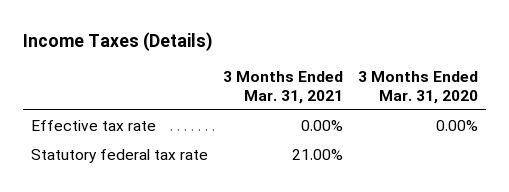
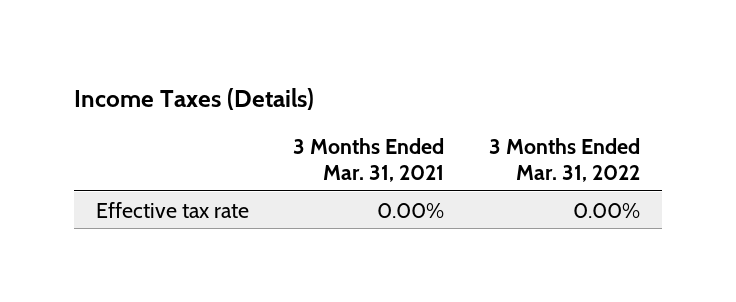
- | 3 Months Ended Mar. 31, 2021 | 3 Months Ended Mar. 31, 2020
+ | 3 Months Ended Mar. 31, 2021 | 3 Months Ended Mar. 31, 2022
- Statutory federal tax rate | 21.00% |

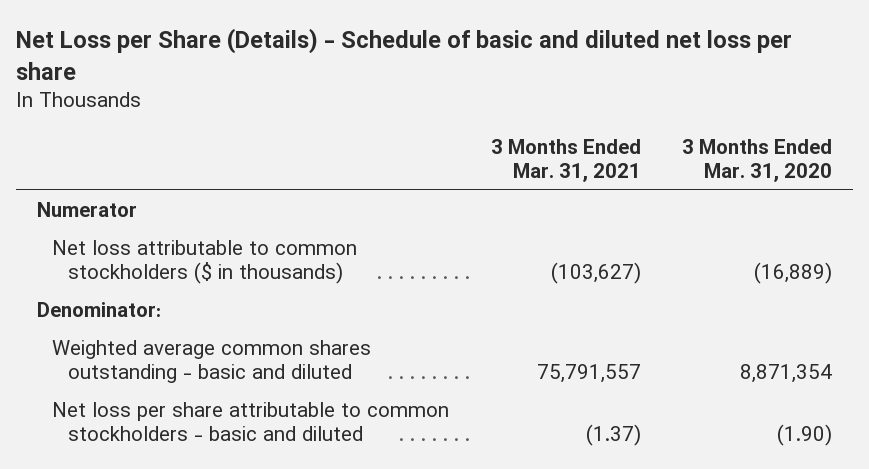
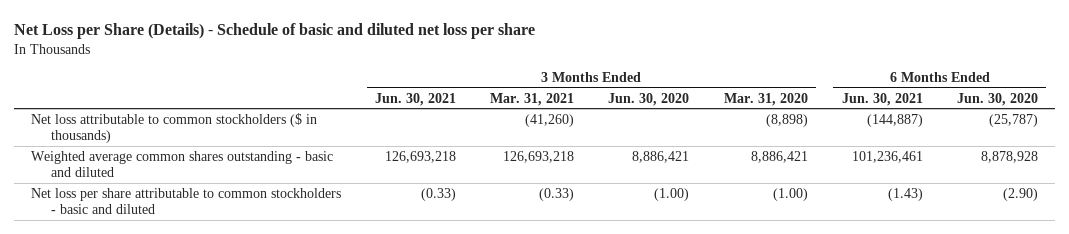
- | 3 Months Ended Mar. 31, 2021 | 3 Months Ended Mar. 31, 2020
+ | 3 Months Ended Jun. 30, 2021 | 3 Months Ended Mar. 31, 2021 | 3 Months Ended Jun. 30, 2020 | 3 Months Ended Mar. 31, 2020 | 6 Months Ended Jun. 30, 2021 | 6 Months Ended Jun. 30, 2020
- Numerator
- Net loss attributable to common stockholders ($ in thousands) | (103,627) | (16,889)
- Denominator:
- Weighted average common shares outstanding - basic and diluted | 75,791,557 | 8,871,354
- Net loss per share attributable to common stockholders - basic and diluted | (1.37) | (1.90)
+ Net loss attributable to common stockholders ($ in thousands) | | (41,260) | | (8,898) | (144,887) | (25,787)
+ Weighted average common shares outstanding - basic and diluted | 126,693,218 | 126,693,218 | 8,886,421 | 8,886,421 | 101,236,461 | 8,878,928
+ Net loss per share attributable to common stockholders - basic and diluted | (0.33) | (0.33) | (1.00) | (1.00) | (1.43) | (2.90)

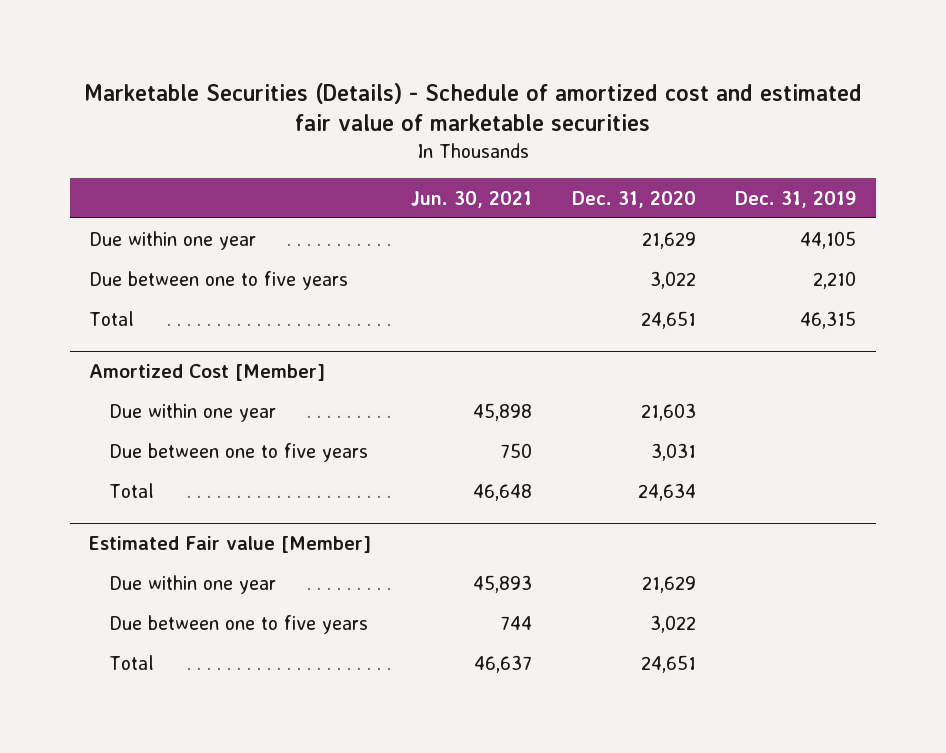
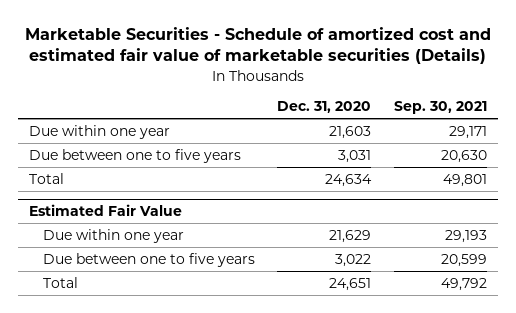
- Marketable Securities (Details) - Schedule of amortized cost and estimated fair value of marketable securities
+ Marketable Securities - Schedule of amortized cost and estimated fair value of marketable securities (Details)
- | Jun. 30, 2021 | Dec. 31, 2020 | Dec. 31, 2019
+ | Dec. 31, 2020 | Sep. 30, 2021
- Due within one year | | 21,629 | 44,105
- Due between one to five years | | 3,022 | 2,210
- Total | | 24,651 | 46,315
- Amortized Cost [Member]
- Estimated Fair value [Member]
+ Estimated Fair Value

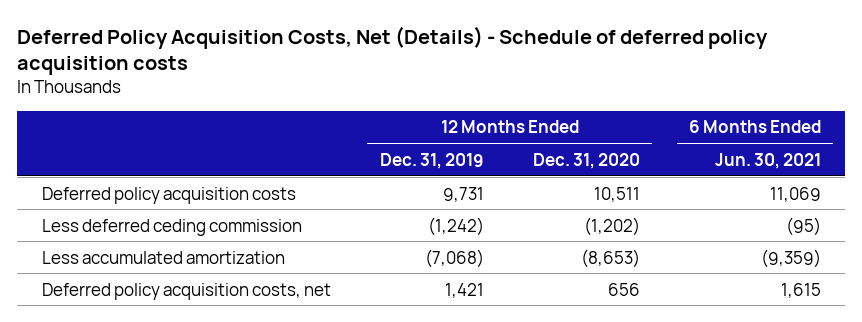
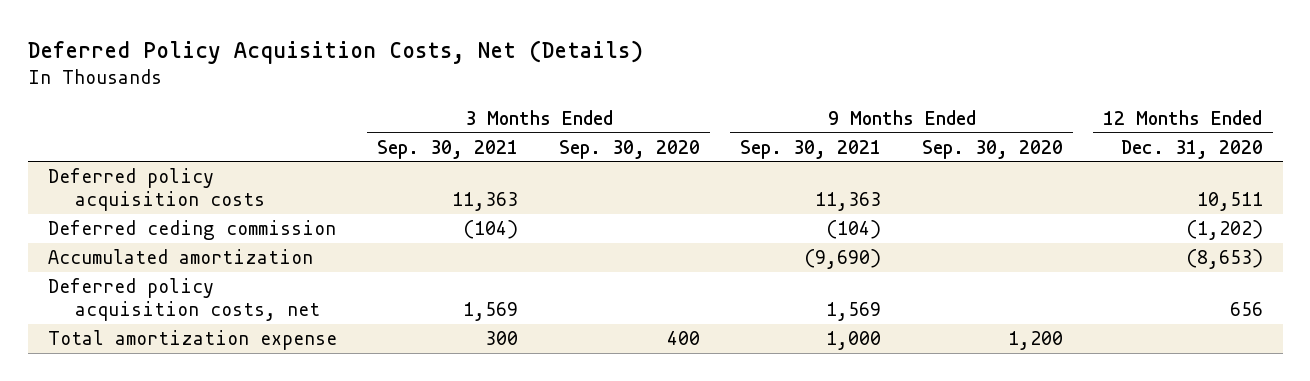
- Deferred Policy Acquisition Costs, Net (Details) - Schedule of deferred policy acquisition costs
+ Deferred Policy Acquisition Costs, Net (Details)
- | 12 Months Ended Dec. 31, 2019 | 12 Months Ended Dec. 31, 2020 | 6 Months Ended Jun. 30, 2021
+ | 3 Months Ended Sep. 30, 2021 | 3 Months Ended Sep. 30, 2020 | 9 Months Ended Sep. 30, 2021 | 9 Months Ended Sep. 30, 2020 | 12 Months Ended Dec. 31, 2020
- Less deferred ceding commission | (1,242) | (1,202) | (95)
- Less accumulated amortization | (7,068) | (8,653) | (9,359)
+ Deferred ceding commission | (104) | | (104) | | (1,202)
+ Accumulated amortization | | | (9,690) | | (8,653)
+ Total amortization expense | 300 | 400 | 1,000 | 1,200 |

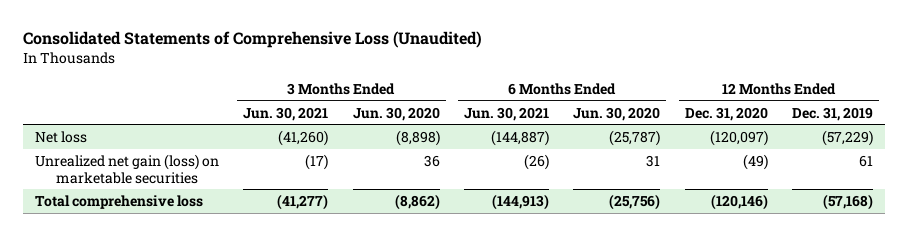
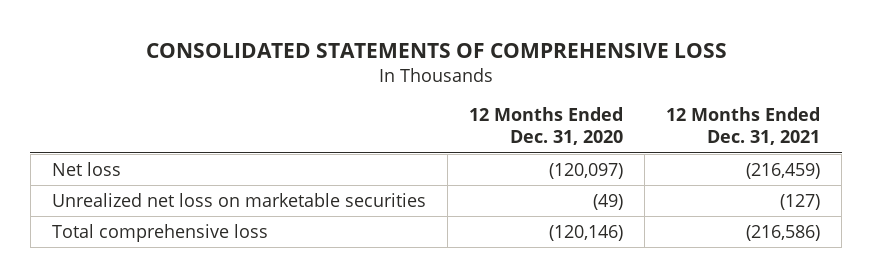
- Consolidated Statements of Comprehensive Loss (Unaudited)
+ CONSOLIDATED STATEMENTS OF COMPREHENSIVE LOSS
- | 3 Months Ended Jun. 30, 2021 | 3 Months Ended Jun. 30, 2020 | 6 Months Ended Jun. 30, 2021 | 6 Months Ended Jun. 30, 2020 | 12 Months Ended Dec. 31, 2020 | 12 Months Ended Dec. 31, 2019
+ | 12 Months Ended Dec. 31, 2020 | 12 Months Ended Dec. 31, 2021
- Unrealized net gain (loss) on marketable securities | (17) | 36 | (26) | 31 | (49) | 61
+ Unrealized net loss on marketable securities | (49) | (127)

